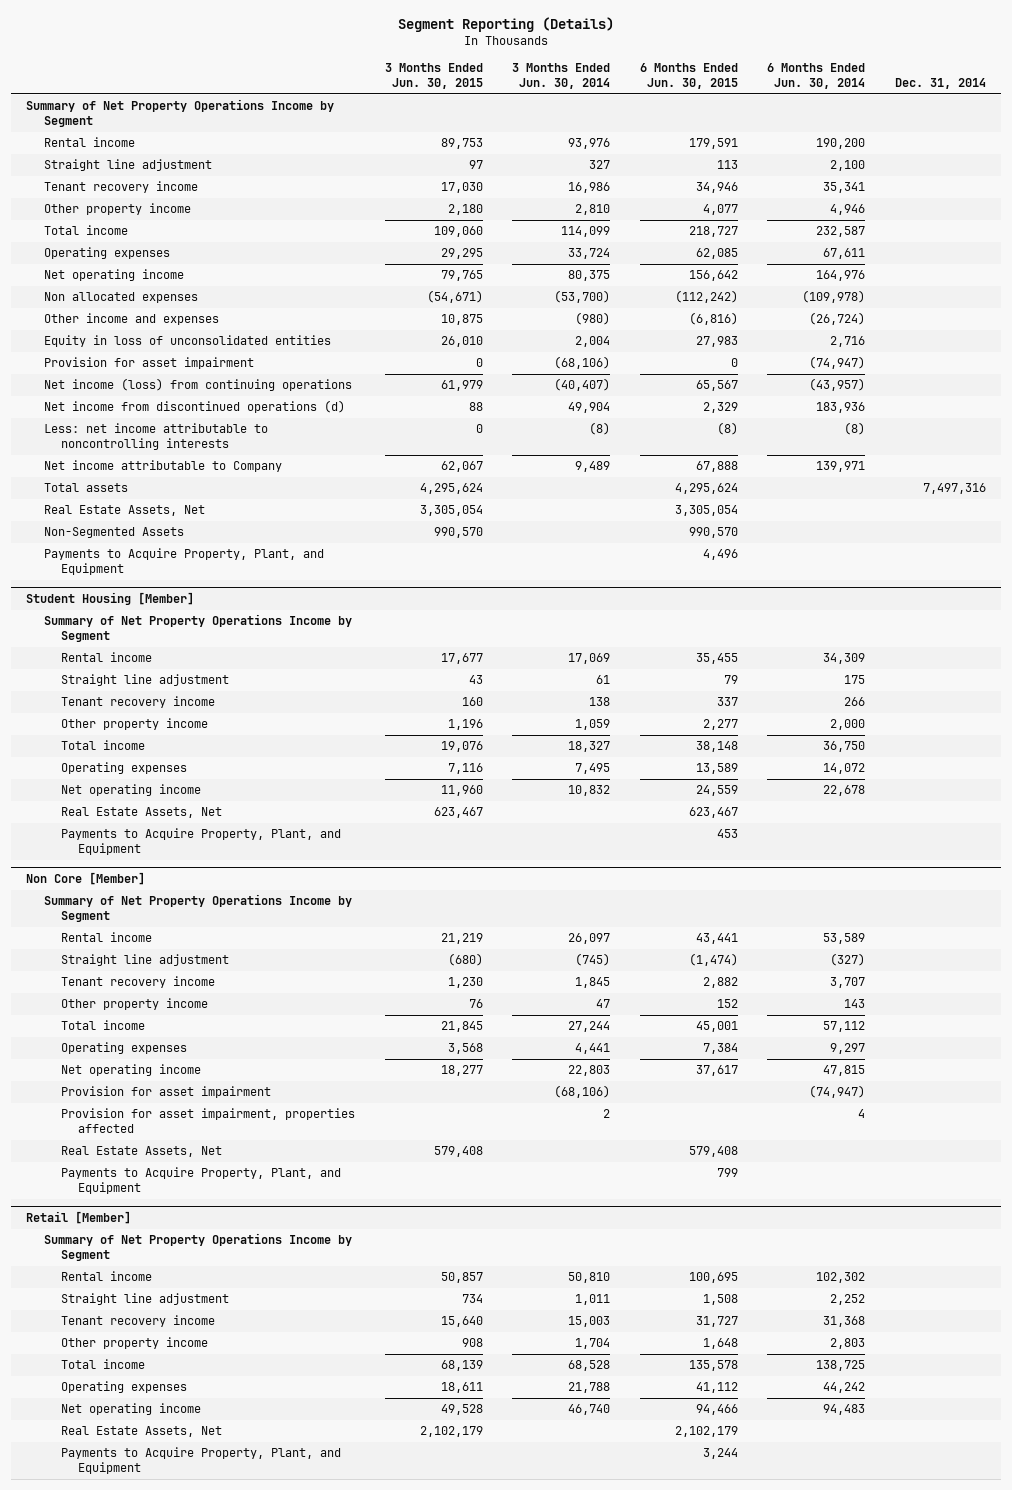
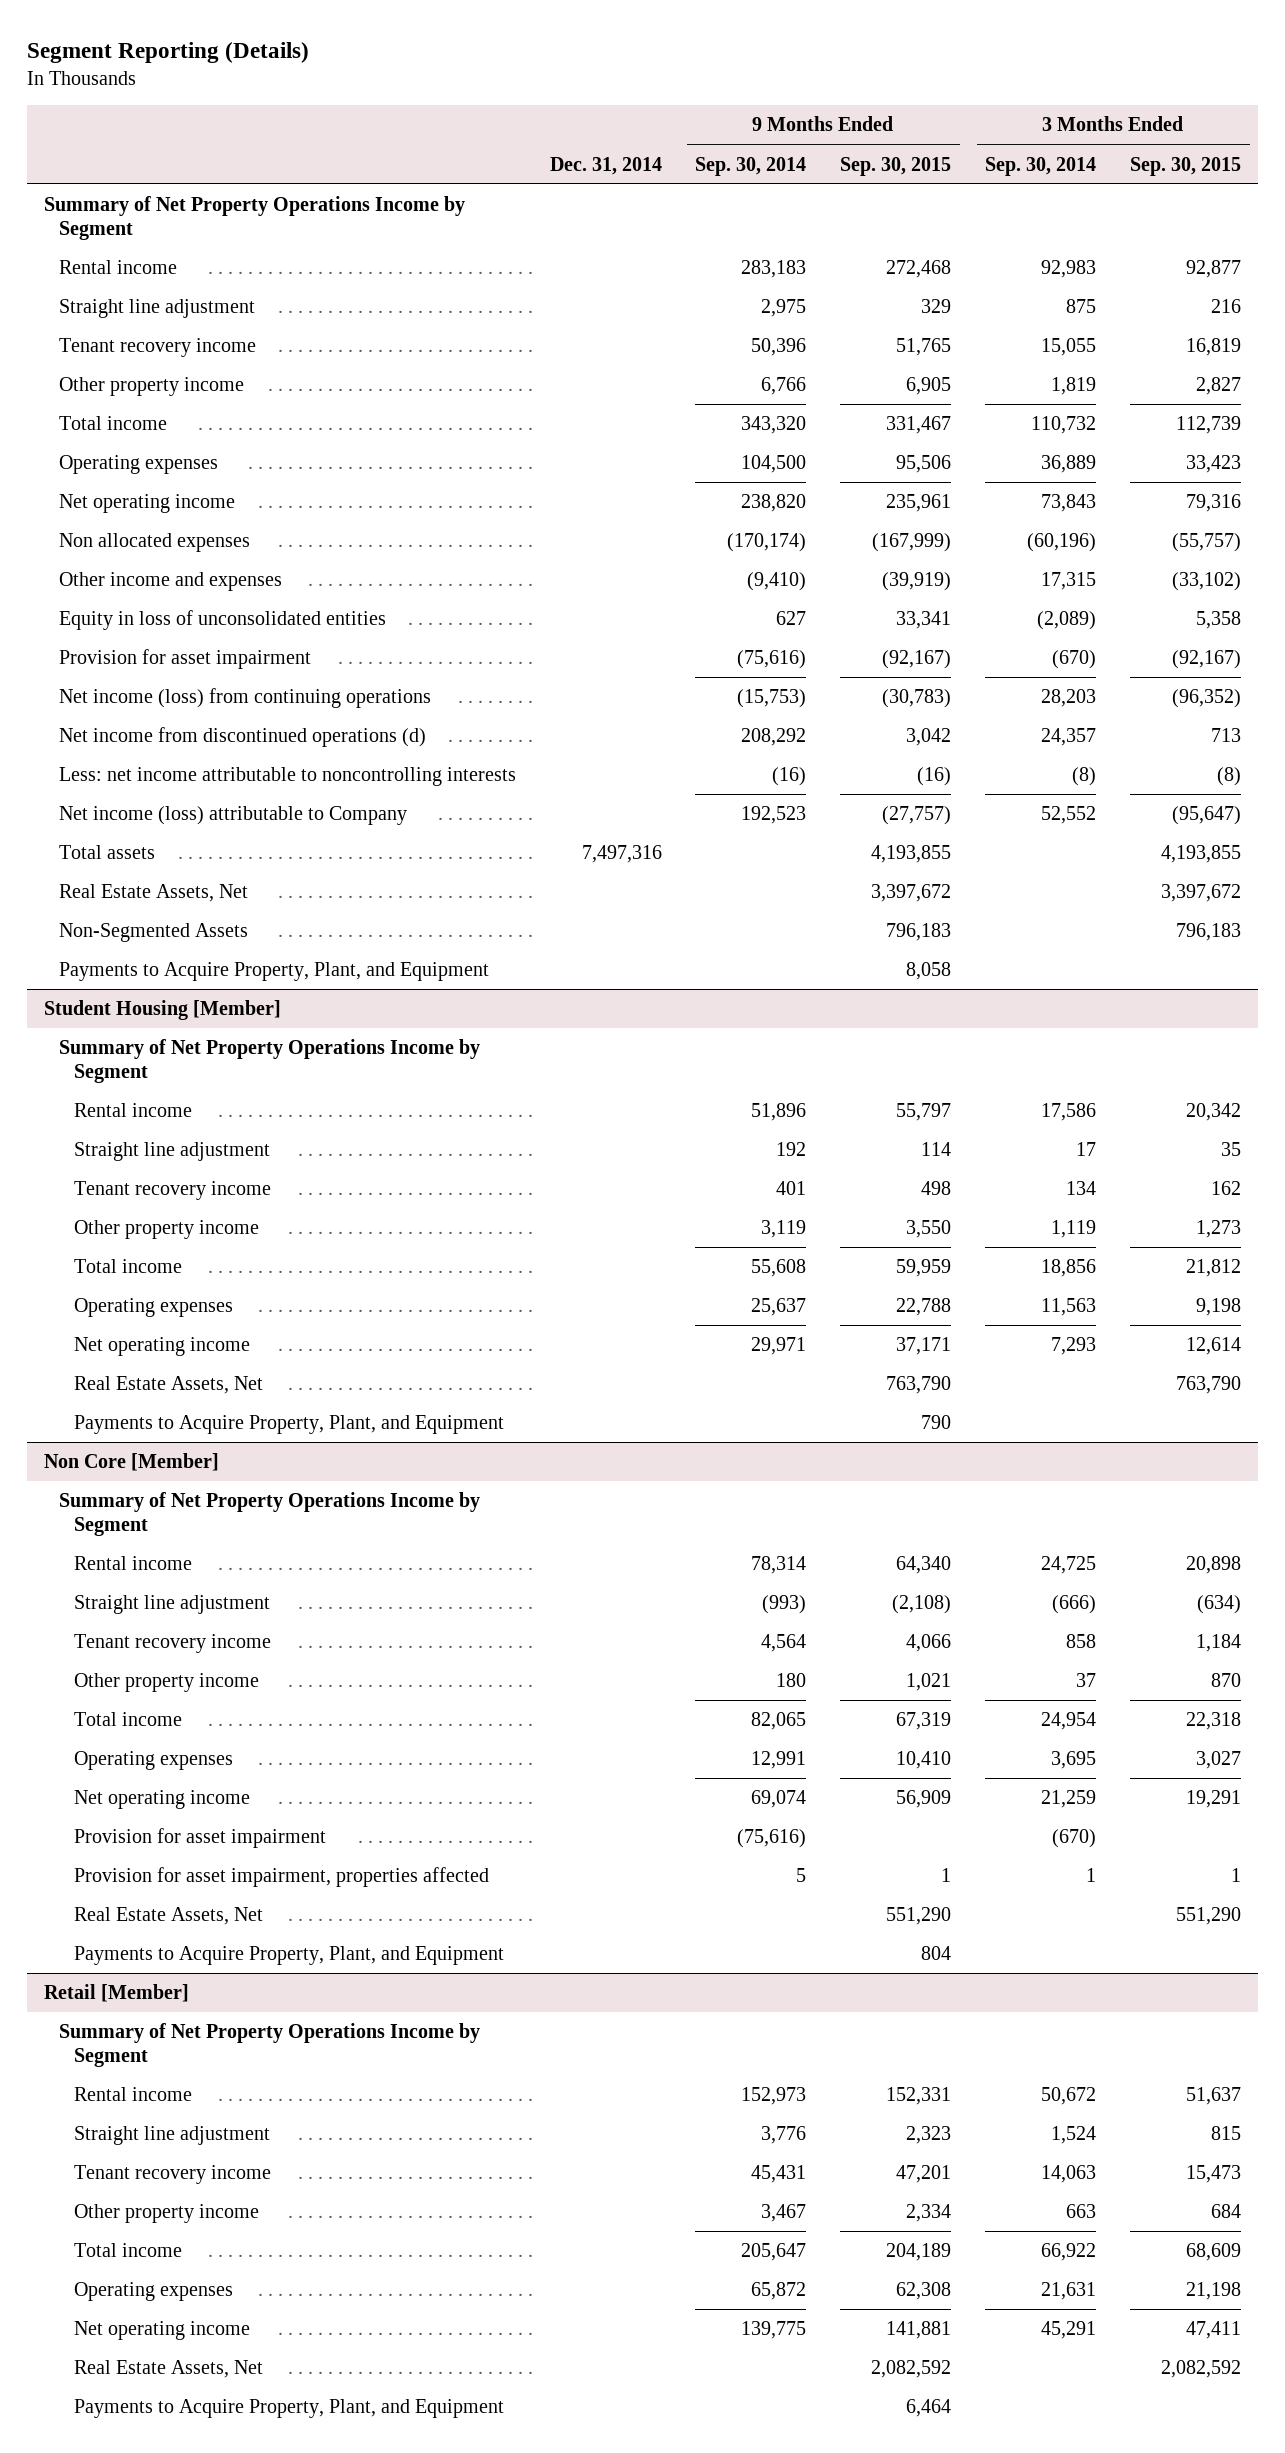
- | 3 Months Ended Jun. 30, 2015 | 3 Months Ended Jun. 30, 2014 | 6 Months Ended Jun. 30, 2015 | 6 Months Ended Jun. 30, 2014 | Dec. 31, 2014
+ | Dec. 31, 2014 | 9 Months Ended Sep. 30, 2014 | 9 Months Ended Sep. 30, 2015 | 3 Months Ended Sep. 30, 2014 | 3 Months Ended Sep. 30, 2015
- Net income attributable to Company | 62,067 | 9,489 | 67,888 | 139,971 |
+ Net income (loss) attributable to Company | | 192,523 | (27,757) | 52,552 | (95,647)

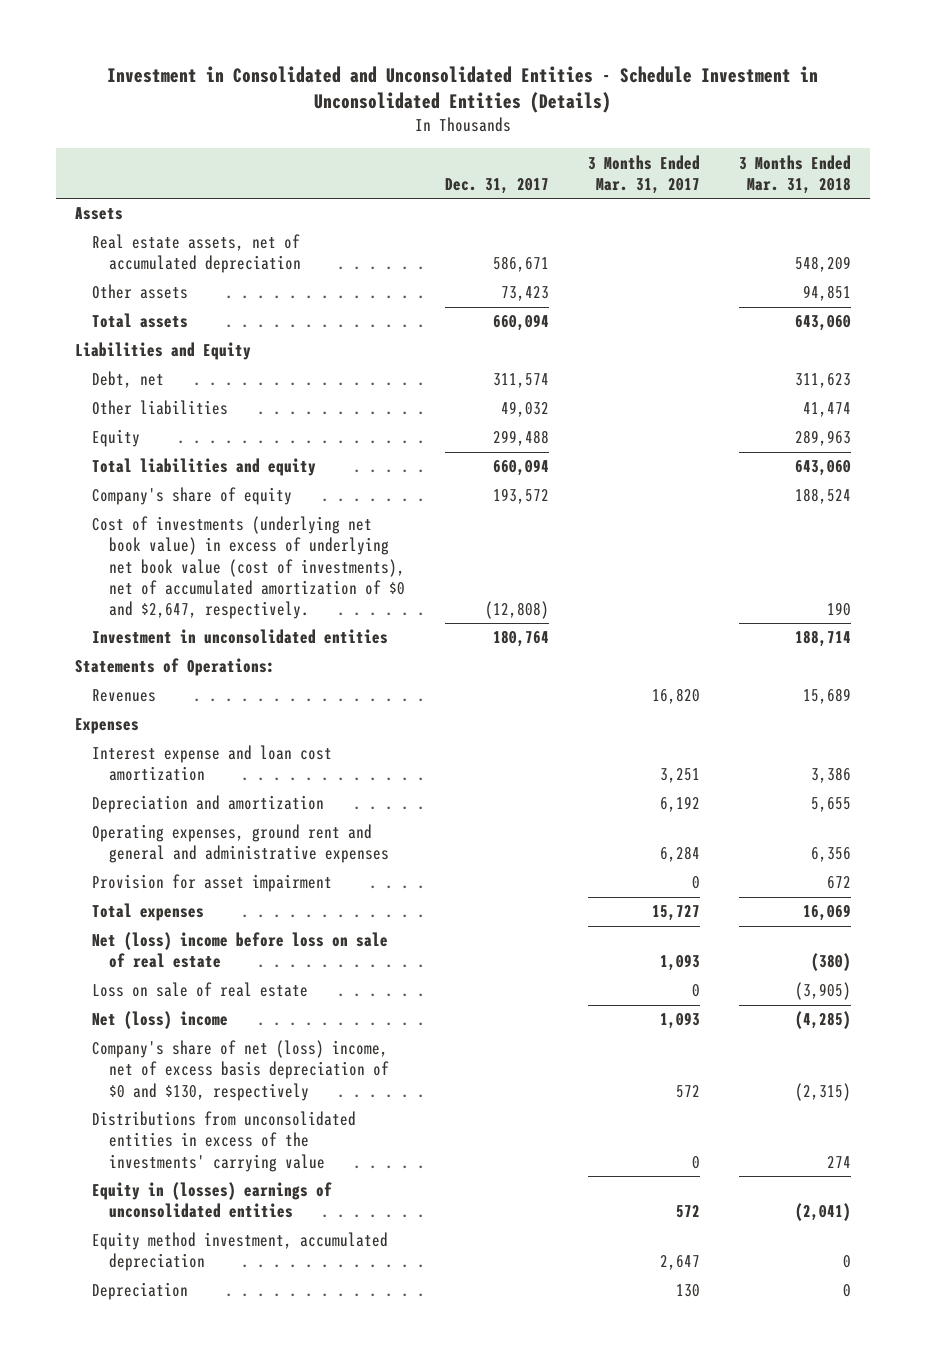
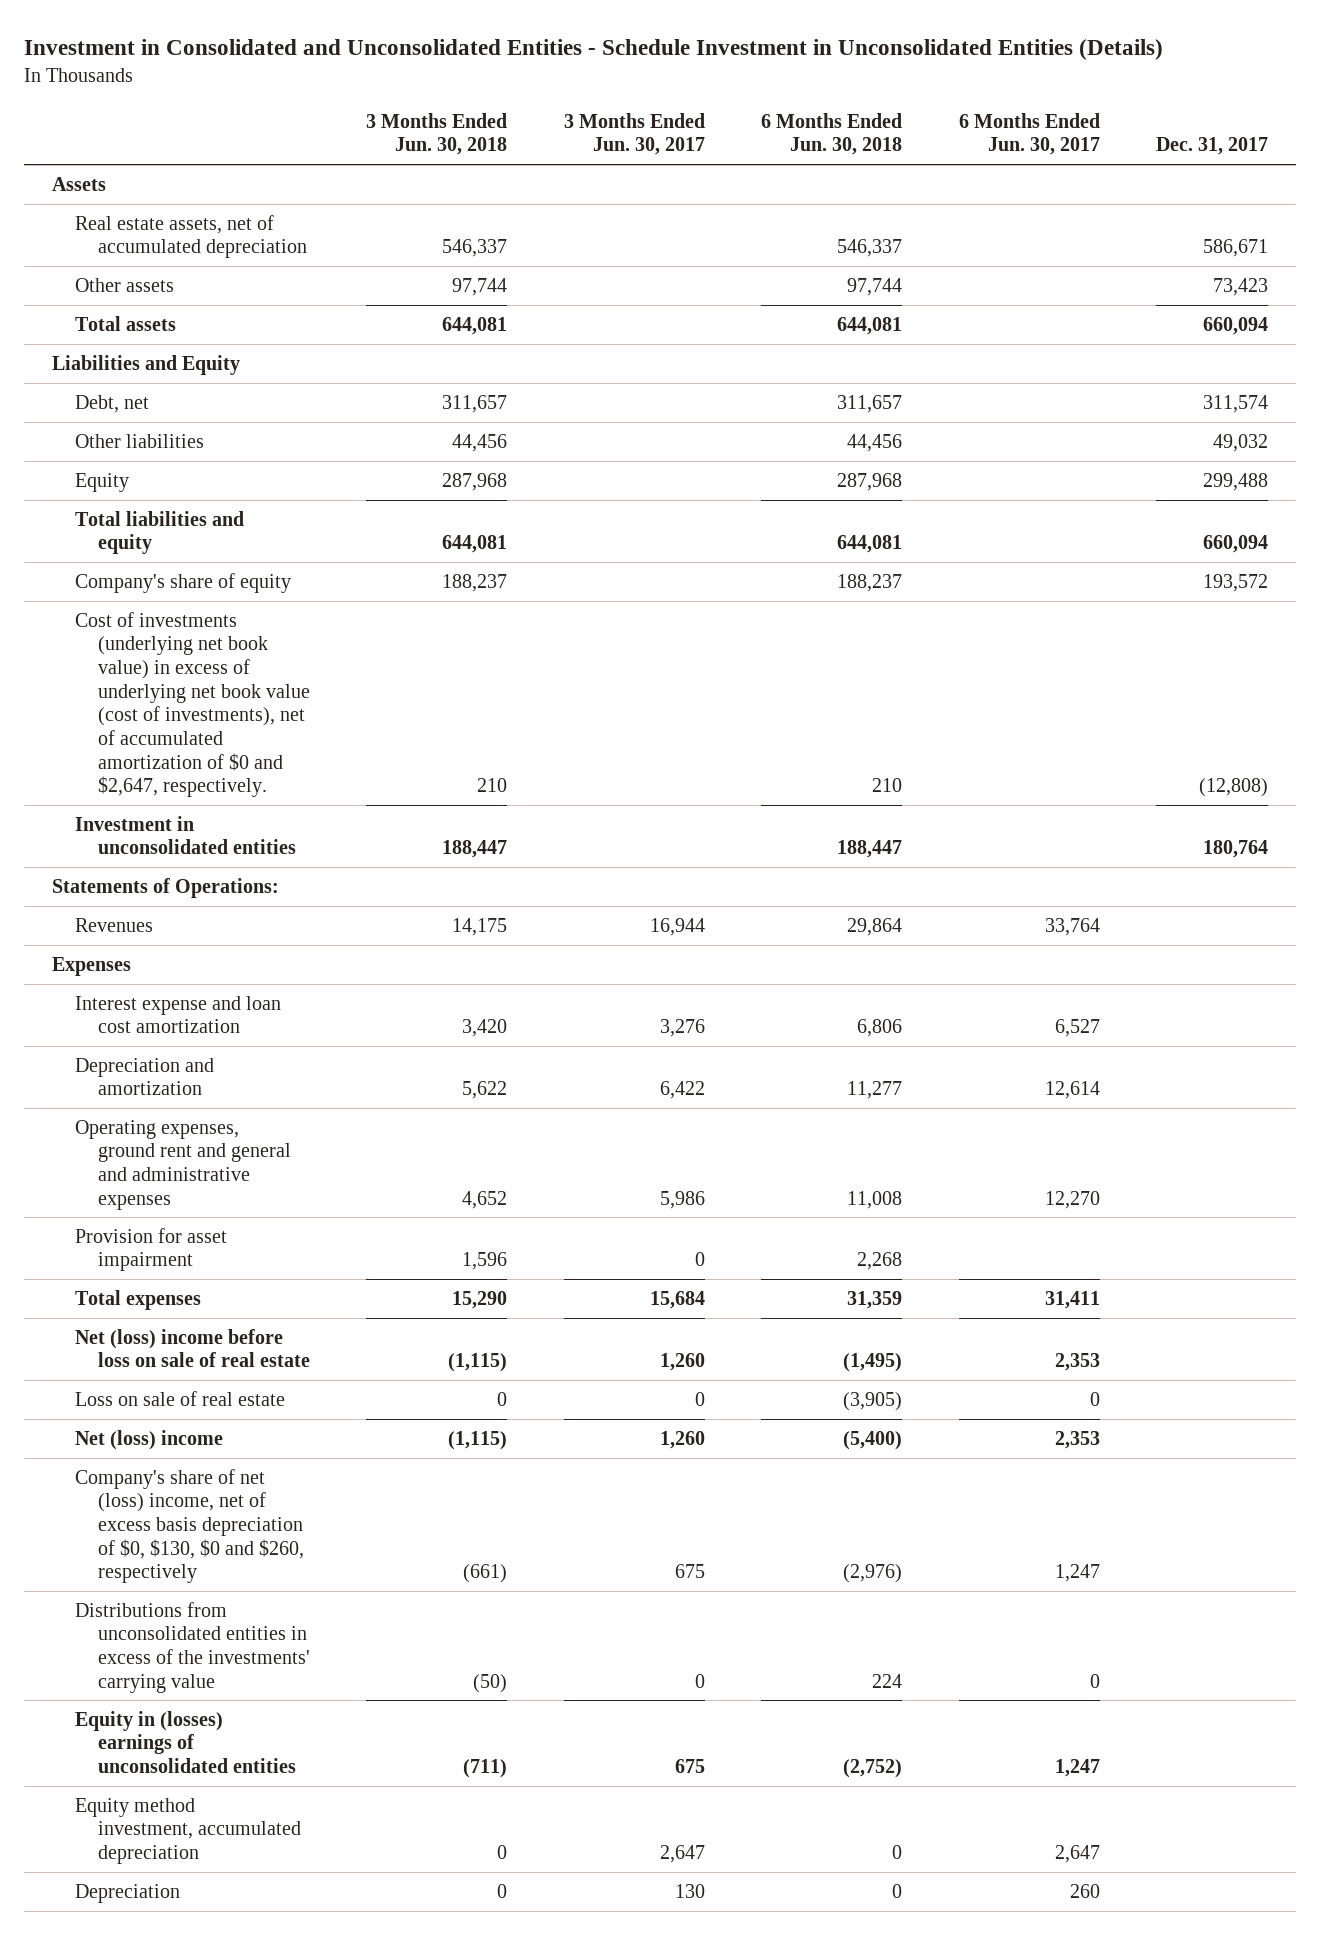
- | Dec. 31, 2017 | 3 Months Ended Mar. 31, 2017 | 3 Months Ended Mar. 31, 2018
+ | 3 Months Ended Jun. 30, 2018 | 3 Months Ended Jun. 30, 2017 | 6 Months Ended Jun. 30, 2018 | 6 Months Ended Jun. 30, 2017 | Dec. 31, 2017
- Company's share of net (loss) income, net of excess basis depreciation of $0 and $130, respectively | | 572 | (2,315)
+ Company's share of net (loss) income, net of excess basis depreciation of $0, $130, $0 and $260, respectively | (661) | 675 | (2,976) | 1,247 |

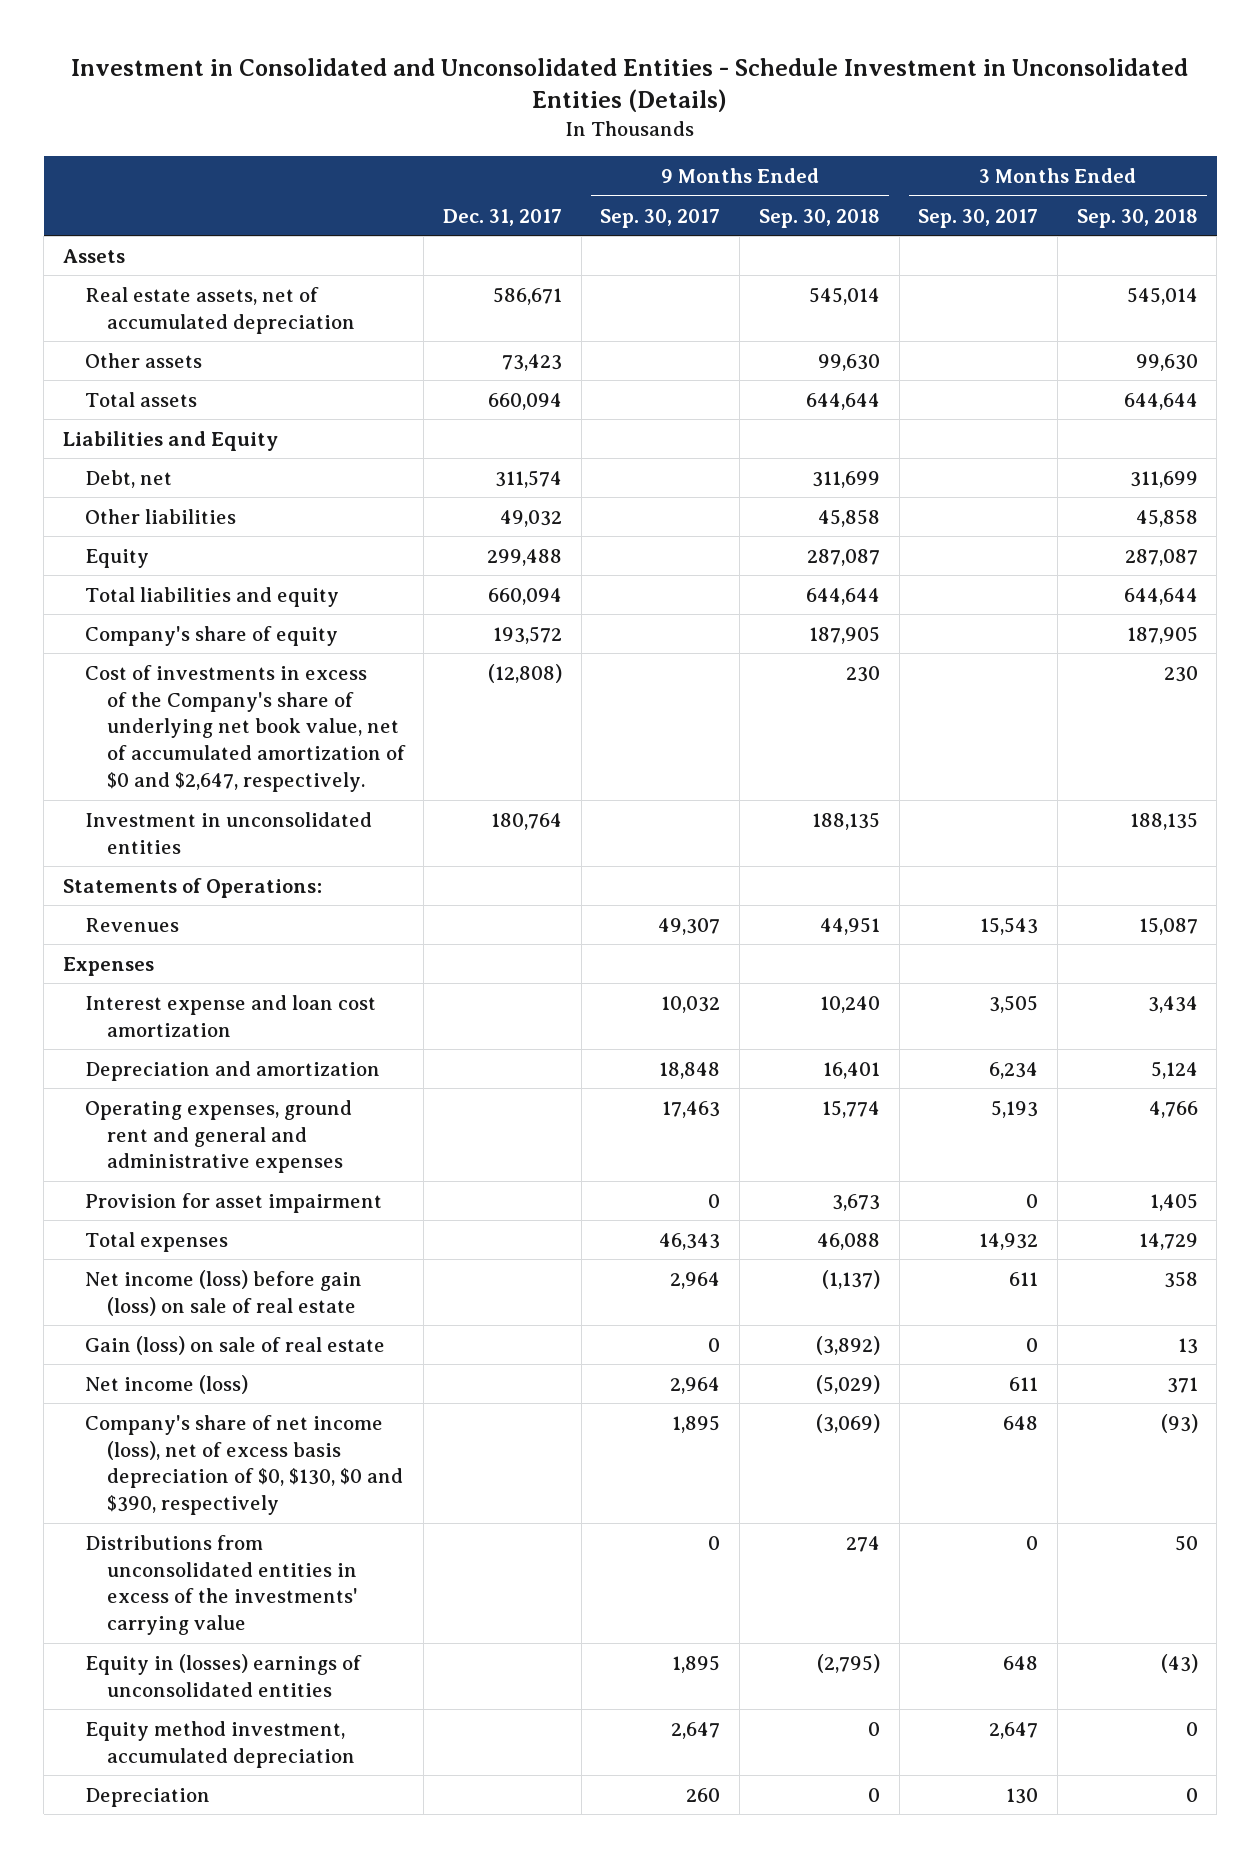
- | 3 Months Ended Jun. 30, 2018 | 3 Months Ended Jun. 30, 2017 | 6 Months Ended Jun. 30, 2018 | 6 Months Ended Jun. 30, 2017 | Dec. 31, 2017
+ | Dec. 31, 2017 | 9 Months Ended Sep. 30, 2017 | 9 Months Ended Sep. 30, 2018 | 3 Months Ended Sep. 30, 2017 | 3 Months Ended Sep. 30, 2018
- Cost of investments (underlying net book value) in excess of underlying net book value (cost of investments), net of accumulated amortization of $0 and $2,647, respectively. | 210 | | 210 | | (12,808)
+ Cost of investments in excess of the Company's share of underlying net book value, net of accumulated amortization of $0 and $2,647, respectively. | (12,808) | | 230 | | 230
- Net (loss) income before loss on sale of real estate | (1,115) | 1,260 | (1,495) | 2,353 |
- Loss on sale of real estate | 0 | 0 | (3,905) | 0 |
- Net (loss) income | (1,115) | 1,260 | (5,400) | 2,353 |
- Company's share of net (loss) income, net of excess basis depreciation of $0, $130, $0 and $260, respectively | (661) | 675 | (2,976) | 1,247 |
+ Net income (loss) before gain (loss) on sale of real estate | | 2,964 | (1,137) | 611 | 358
+ Gain (loss) on sale of real estate | | 0 | (3,892) | 0 | 13
+ Net income (loss) | | 2,964 | (5,029) | 611 | 371
+ Company's share of net income (loss), net of excess basis depreciation of $0, $130, $0 and $390, respectively | | 1,895 | (3,069) | 648 | (93)

